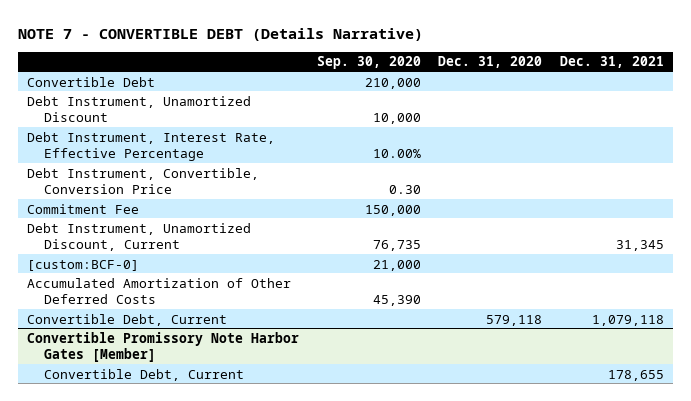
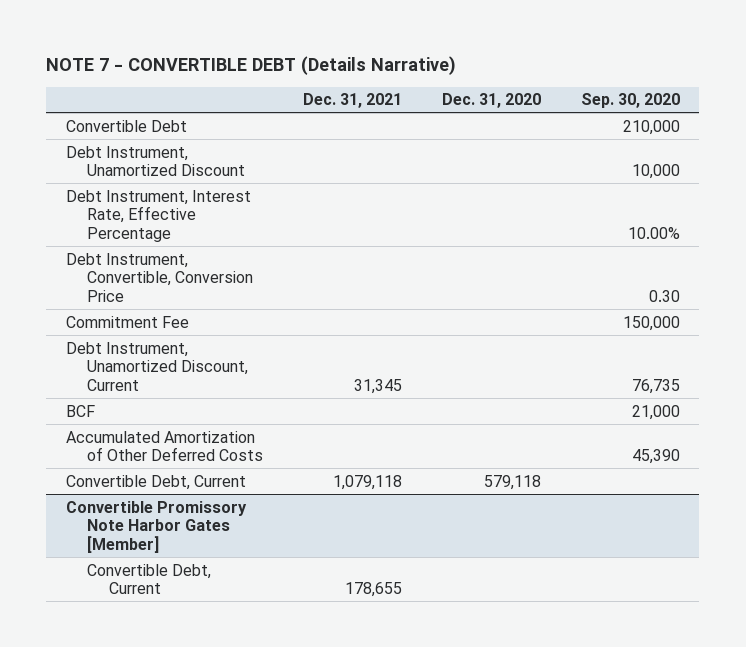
- | Sep. 30, 2020 | Dec. 31, 2020 | Dec. 31, 2021
+ | Dec. 31, 2021 | Dec. 31, 2020 | Sep. 30, 2020
- [custom:BCF-0] | 21,000 | |
+ BCF | | | 21,000

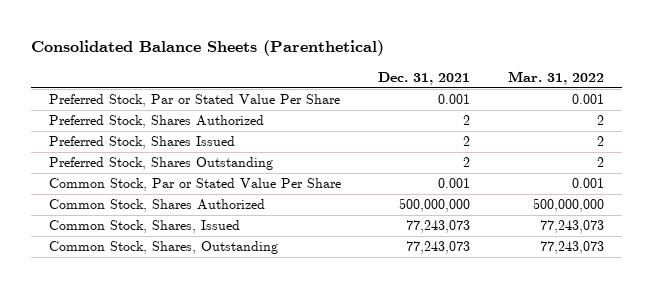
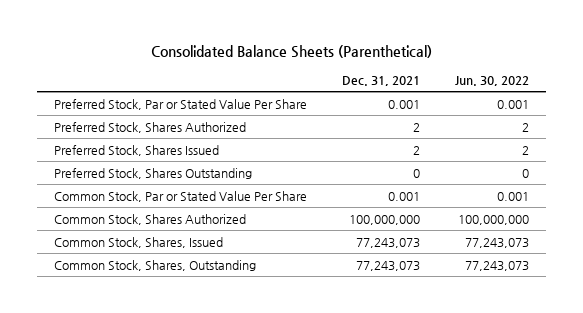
- | Dec. 31, 2021 | Mar. 31, 2022
+ | Dec. 31, 2021 | Jun. 30, 2022
- Preferred Stock, Shares Outstanding | 2 | 2
+ Preferred Stock, Shares Outstanding | 0 | 0
- Common Stock, Shares Authorized | 500,000,000 | 500,000,000
+ Common Stock, Shares Authorized | 100,000,000 | 100,000,000

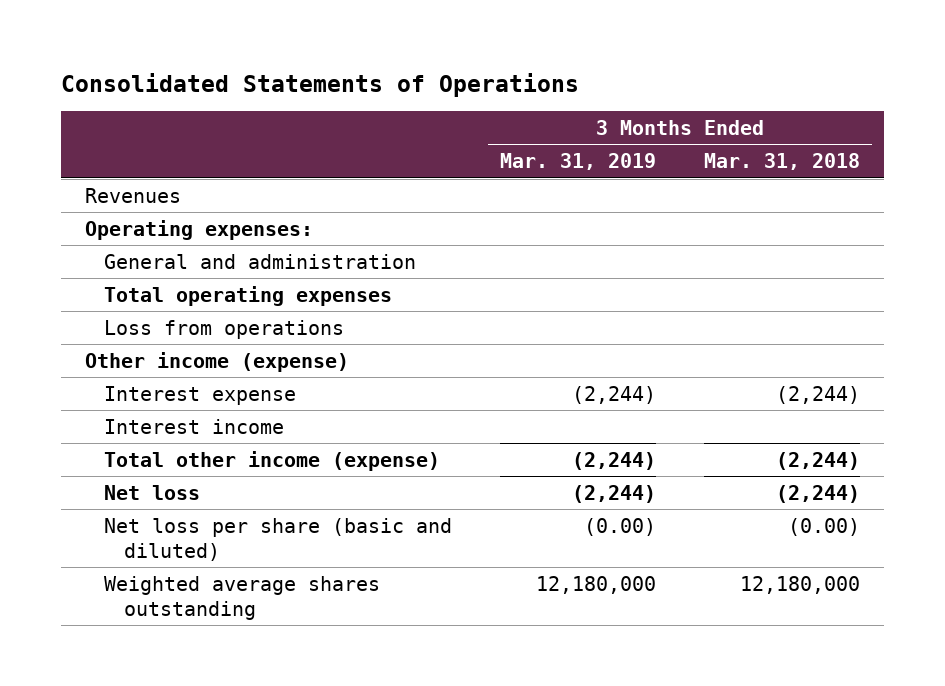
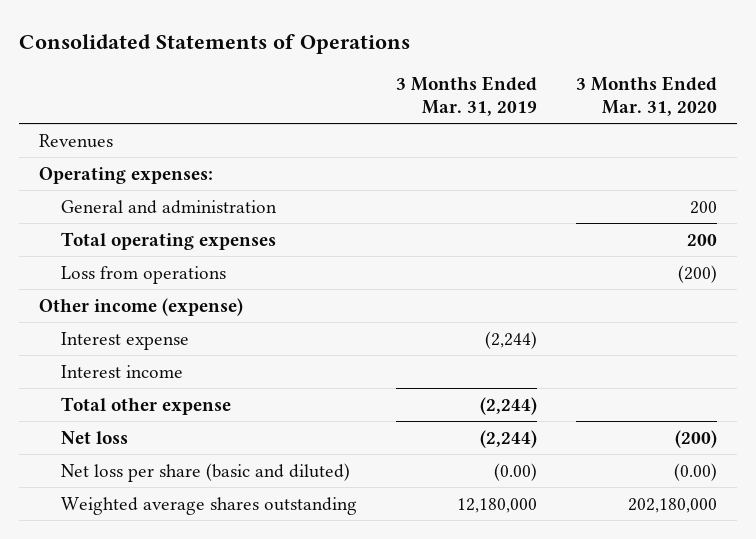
- | 3 Months Ended Mar. 31, 2019 | 3 Months Ended Mar. 31, 2018
+ | 3 Months Ended Mar. 31, 2019 | 3 Months Ended Mar. 31, 2020
- Total other income (expense) | (2,244) | (2,244)
+ Total other expense | (2,244) |

